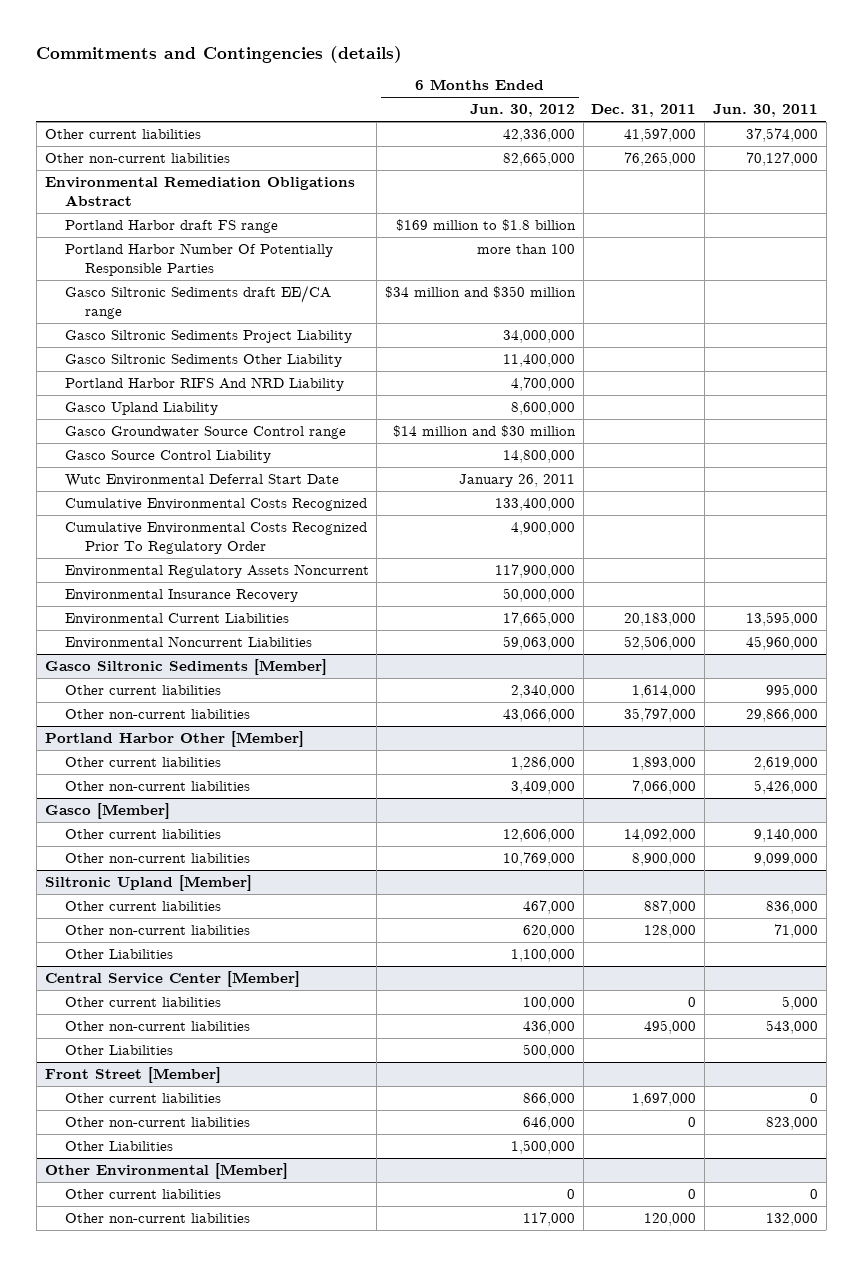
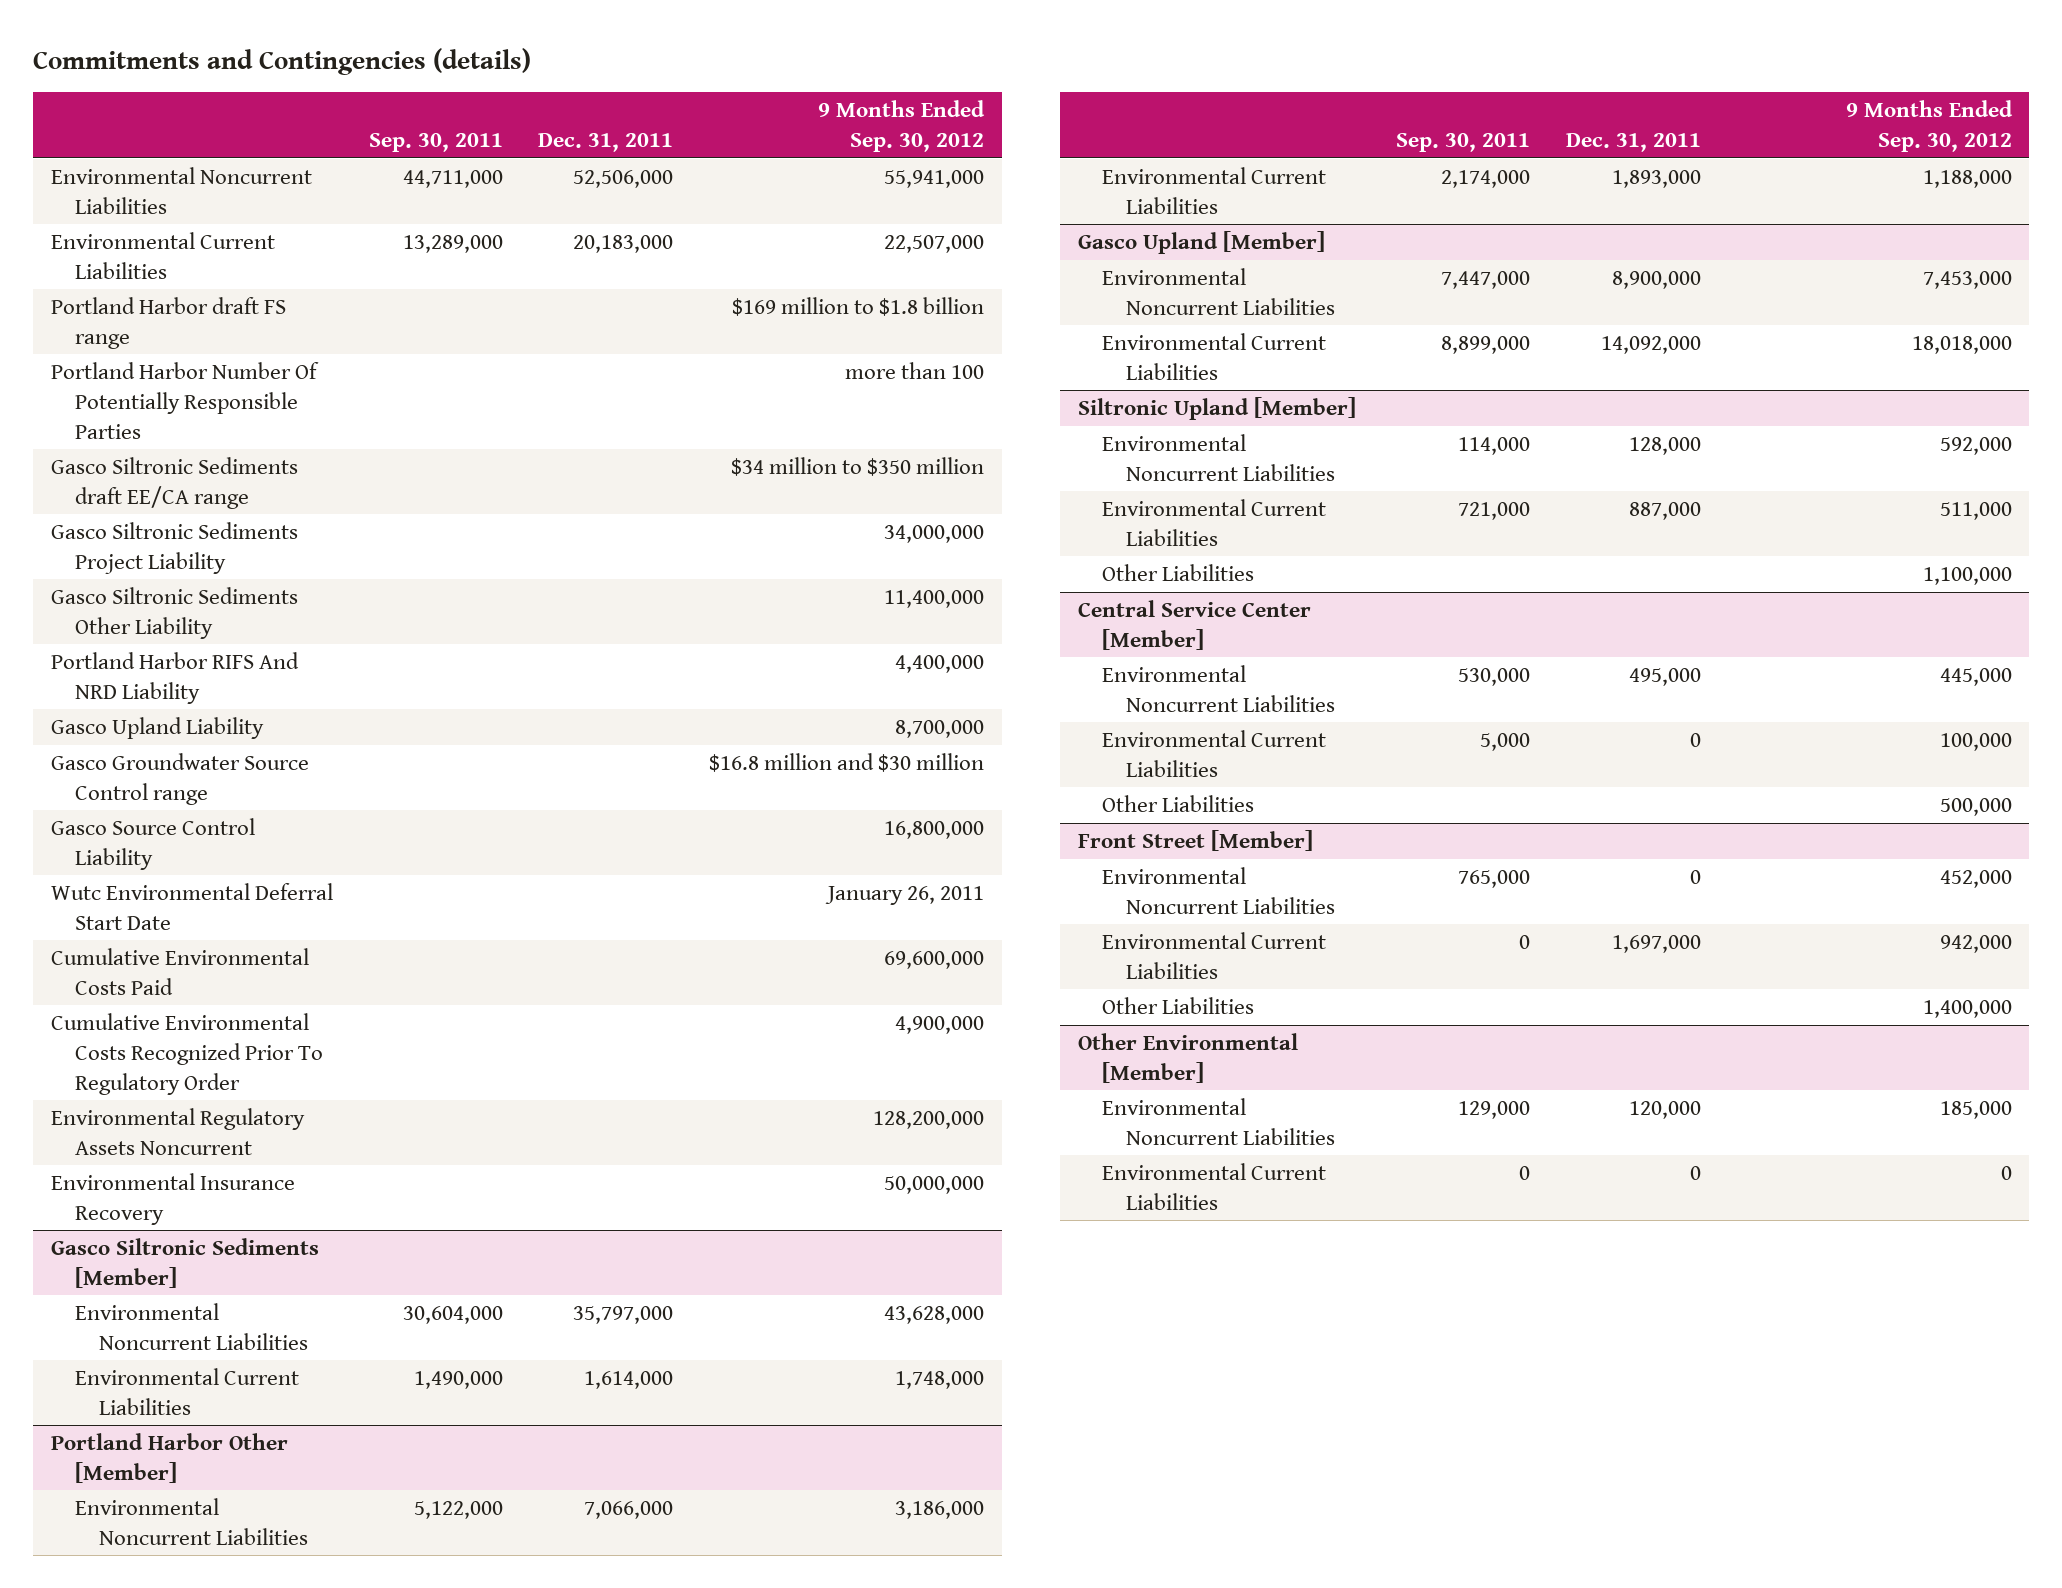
- | 6 Months Ended Jun. 30, 2012 | Dec. 31, 2011 | Jun. 30, 2011
+ | Sep. 30, 2011 | Dec. 31, 2011 | 9 Months Ended Sep. 30, 2012
- Other current liabilities | 42,336,000 | 41,597,000 | 37,574,000
- Other non-current liabilities | 82,665,000 | 76,265,000 | 70,127,000
- Environmental Remediation Obligations Abstract
moved up: Environmental Noncurrent Liabilities | 44,711,000 | 52,506,000 | 55,941,000
moved up: Environmental Current Liabilities | 13,289,000 | 20,183,000 | 22,507,000
- Cumulative Environmental Costs Recognized | 133,400,000 | |
+ Cumulative Environmental Costs Paid | | | 69,600,000
@ Gasco Siltronic Sediments [Member]
- Other current liabilities | 2,340,000 | 1,614,000 | 995,000
- Other non-current liabilities | 43,066,000 | 35,797,000 | 29,866,000
+ Environmental Noncurrent Liabilities | 30,604,000 | 35,797,000 | 43,628,000
+ Environmental Current Liabilities | 1,490,000 | 1,614,000 | 1,748,000
@ Portland Harbor Other [Member]
- Other current liabilities | 1,286,000 | 1,893,000 | 2,619,000
- Other non-current liabilities | 3,409,000 | 7,066,000 | 5,426,000
- Gasco [Member]
- Other current liabilities | 12,606,000 | 14,092,000 | 9,140,000
- Other non-current liabilities | 10,769,000 | 8,900,000 | 9,099,000
@ Portland Harbor Other [Member]
+ Environmental Noncurrent Liabilities | 5,122,000 | 7,066,000 | 3,186,000
+ Environmental Current Liabilities | 2,174,000 | 1,893,000 | 1,188,000
+ Gasco Upland [Member]
+ Environmental Noncurrent Liabilities | 7,447,000 | 8,900,000 | 7,453,000
+ Environmental Current Liabilities | 8,899,000 | 14,092,000 | 18,018,000
@ Siltronic Upland [Member]
- Other current liabilities | 467,000 | 887,000 | 836,000
- Other non-current liabilities | 620,000 | 128,000 | 71,000
+ Environmental Noncurrent Liabilities | 114,000 | 128,000 | 592,000
+ Environmental Current Liabilities | 721,000 | 887,000 | 511,000
@ Central Service Center [Member]
- Other current liabilities | 100,000 | 0 | 5,000
- Other non-current liabilities | 436,000 | 495,000 | 543,000
+ Environmental Noncurrent Liabilities | 530,000 | 495,000 | 445,000
+ Environmental Current Liabilities | 5,000 | 0 | 100,000
@ Front Street [Member]
- Other current liabilities | 866,000 | 1,697,000 | 0
- Other non-current liabilities | 646,000 | 0 | 823,000
+ Environmental Noncurrent Liabilities | 765,000 | 0 | 452,000
+ Environmental Current Liabilities | 0 | 1,697,000 | 942,000
@ Other Environmental [Member]
- Other current liabilities | 0 | 0 | 0
- Other non-current liabilities | 117,000 | 120,000 | 132,000
+ Environmental Noncurrent Liabilities | 129,000 | 120,000 | 185,000
+ Environmental Current Liabilities | 0 | 0 | 0

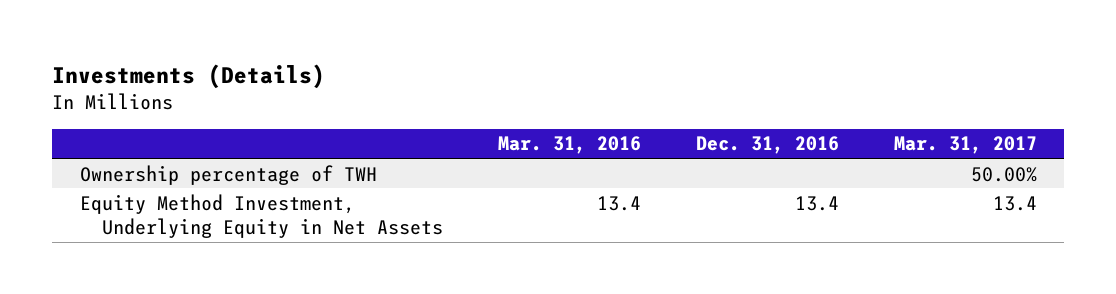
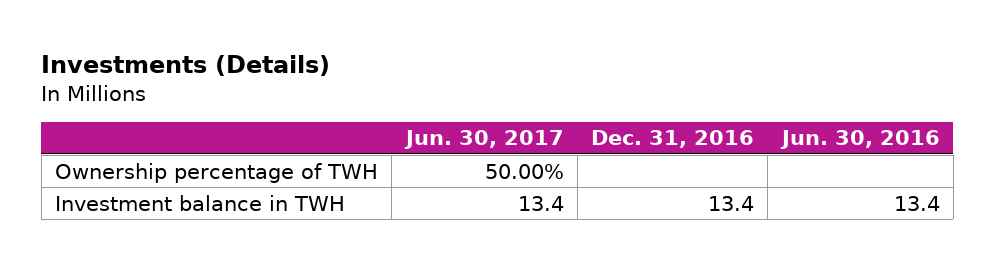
- | Mar. 31, 2016 | Dec. 31, 2016 | Mar. 31, 2017
+ | Jun. 30, 2017 | Dec. 31, 2016 | Jun. 30, 2016
- Equity Method Investment, Underlying Equity in Net Assets | 13.4 | 13.4 | 13.4
+ Investment balance in TWH | 13.4 | 13.4 | 13.4

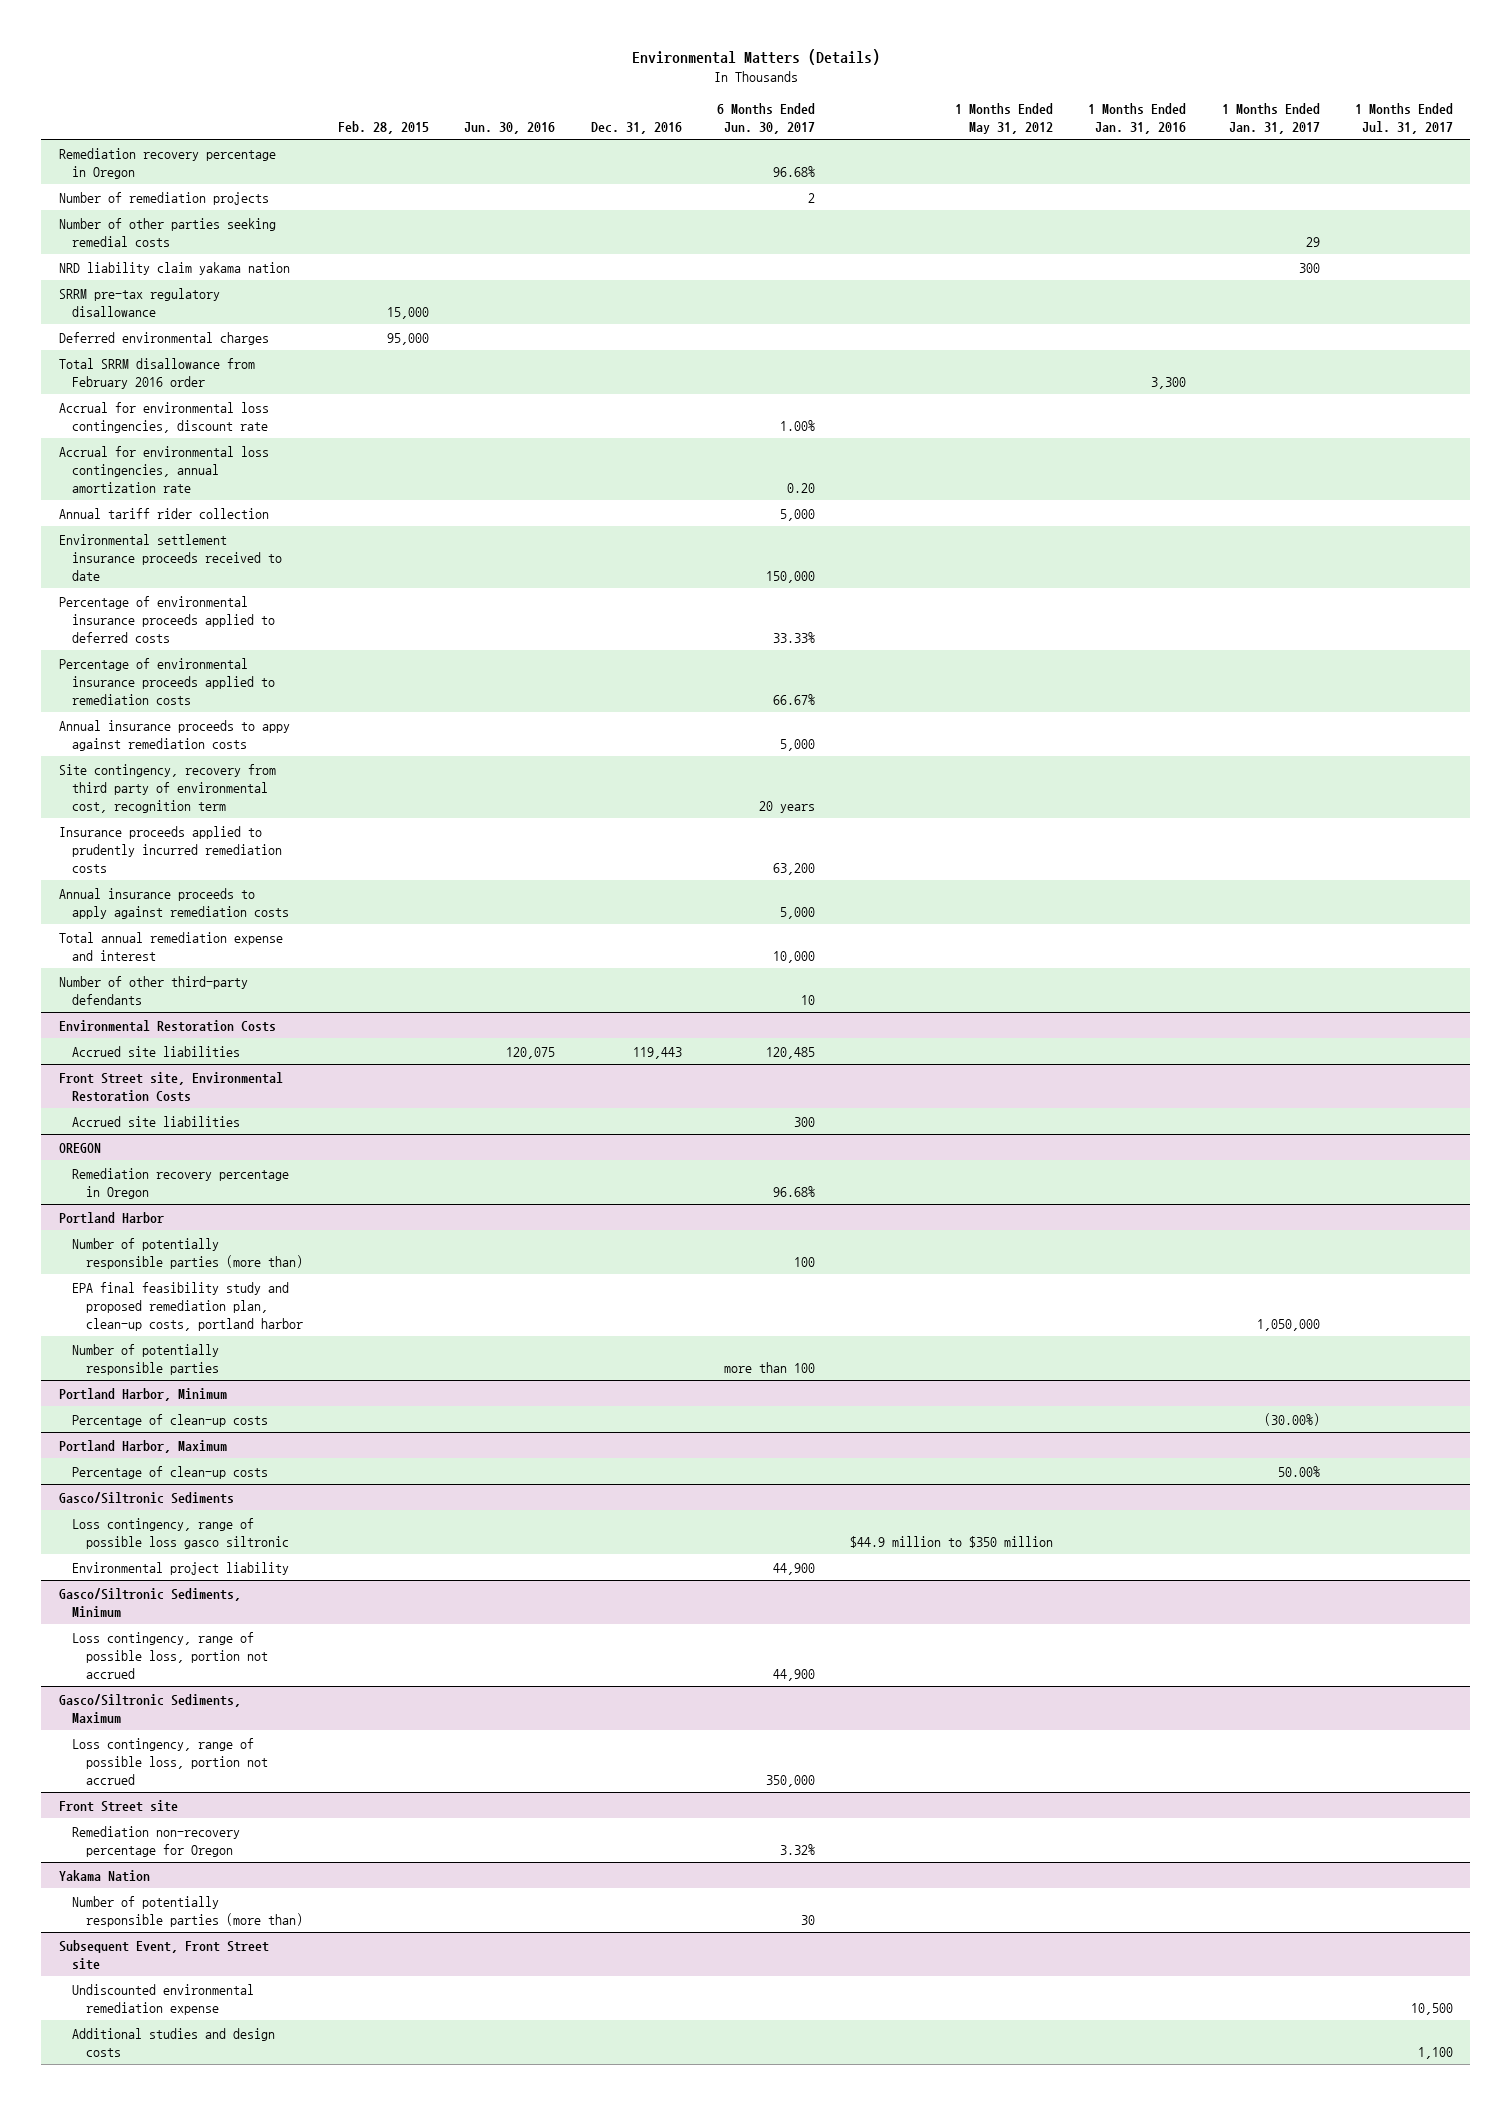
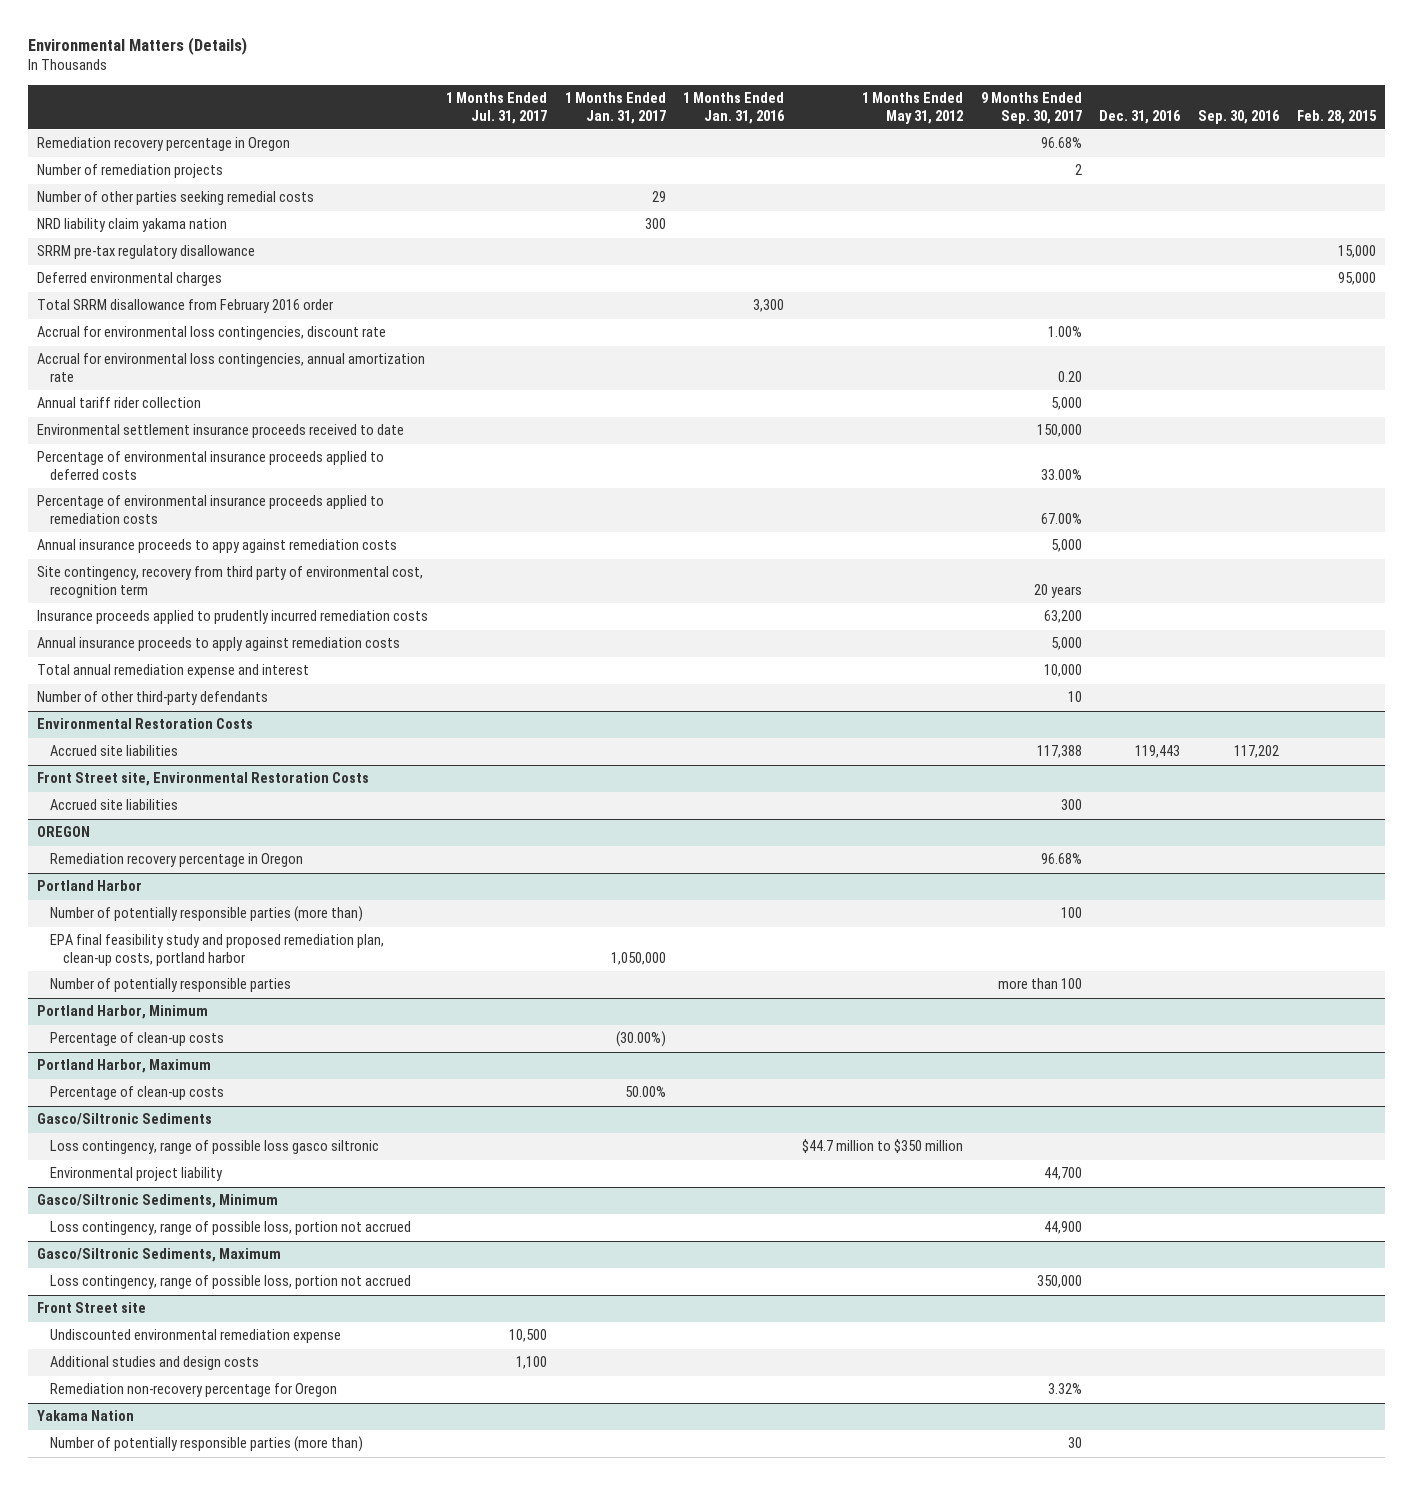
- | Feb. 28, 2015 | Jun. 30, 2016 | Dec. 31, 2016 | 6 Months Ended Jun. 30, 2017 | 1 Months Ended May 31, 2012 | 1 Months Ended Jan. 31, 2016 | 1 Months Ended Jan. 31, 2017 | 1 Months Ended Jul. 31, 2017
+ | 1 Months Ended Jul. 31, 2017 | 1 Months Ended Jan. 31, 2017 | 1 Months Ended Jan. 31, 2016 | 1 Months Ended May 31, 2012 | 9 Months Ended Sep. 30, 2017 | Dec. 31, 2016 | Sep. 30, 2016 | Feb. 28, 2015
@ Gasco/Siltronic Sediments
- Loss contingency, range of possible loss gasco siltronic | | | | | $44.9 million to $350 million | | |
+ Loss contingency, range of possible loss gasco siltronic | | | | $44.7 million to $350 million | | | |
@ Front Street site
+ Undiscounted environmental remediation expense | 10,500 | | | | | | |
+ Additional studies and design costs | 1,100 | | | | | | |
- Subsequent Event, Front Street site
- Undiscounted environmental remediation expense | | | | | | | | 10,500
- Additional studies and design costs | | | | | | | | 1,100

